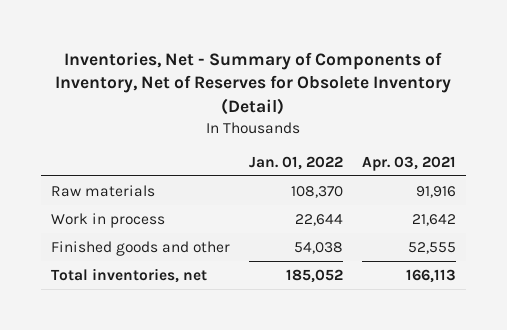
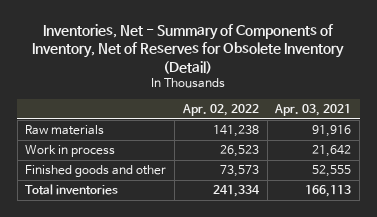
- | Jan. 01, 2022 | Apr. 03, 2021
+ | Apr. 02, 2022 | Apr. 03, 2021
- Total inventories, net | 185,052 | 166,113
+ Total inventories | 241,334 | 166,113

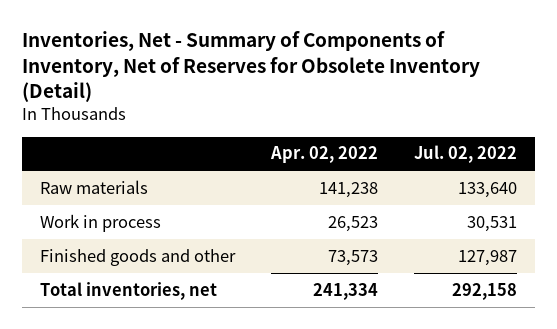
- | Apr. 02, 2022 | Apr. 03, 2021
+ | Apr. 02, 2022 | Jul. 02, 2022
- Total inventories | 241,334 | 166,113
+ Total inventories, net | 241,334 | 292,158

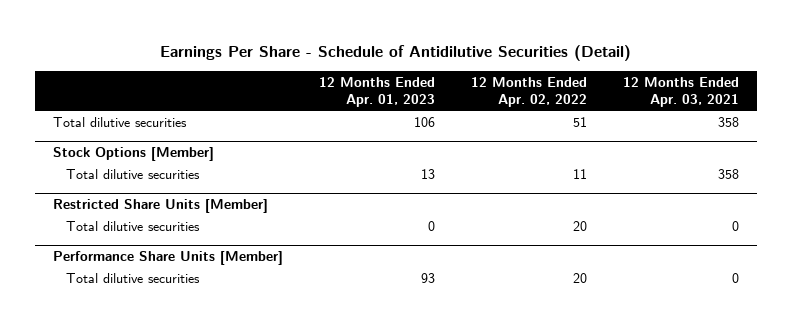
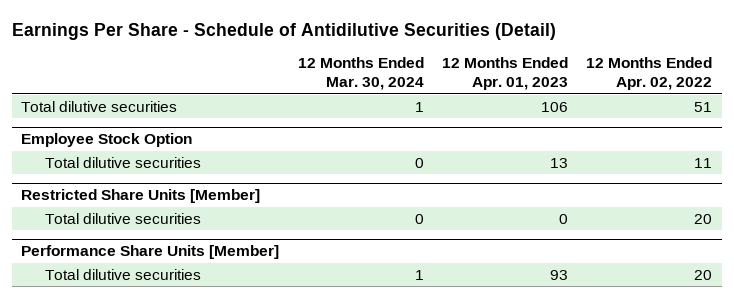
- | 12 Months Ended Apr. 01, 2023 | 12 Months Ended Apr. 02, 2022 | 12 Months Ended Apr. 03, 2021
+ | 12 Months Ended Mar. 30, 2024 | 12 Months Ended Apr. 01, 2023 | 12 Months Ended Apr. 02, 2022
- Stock Options [Member]
+ Employee Stock Option

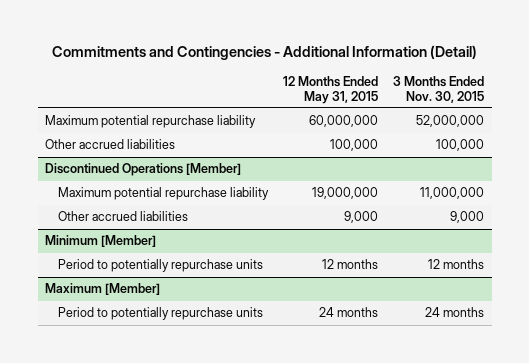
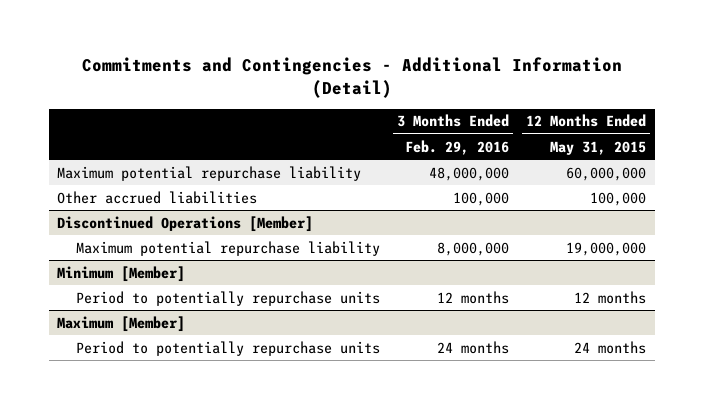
- | 12 Months Ended May 31, 2015 | 3 Months Ended Nov. 30, 2015
+ | 3 Months Ended Feb. 29, 2016 | 12 Months Ended May 31, 2015
@ Discontinued Operations [Member]
- Other accrued liabilities | 9,000 | 9,000

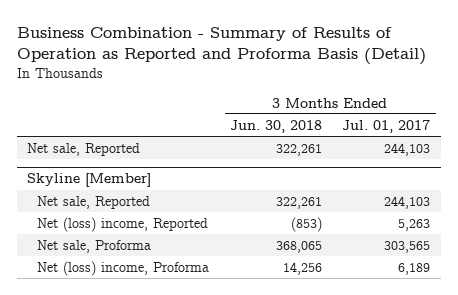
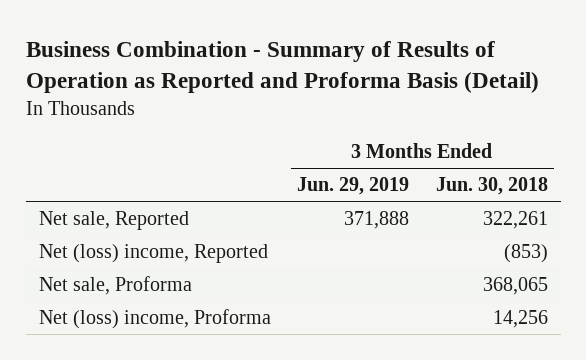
- | 3 Months Ended Jun. 30, 2018 | 3 Months Ended Jul. 01, 2017
+ | 3 Months Ended Jun. 29, 2019 | 3 Months Ended Jun. 30, 2018
- Skyline [Member]
- Net sale, Reported | 322,261 | 244,103

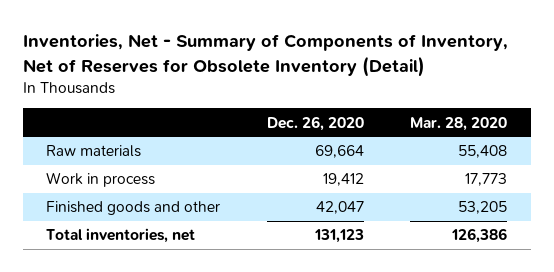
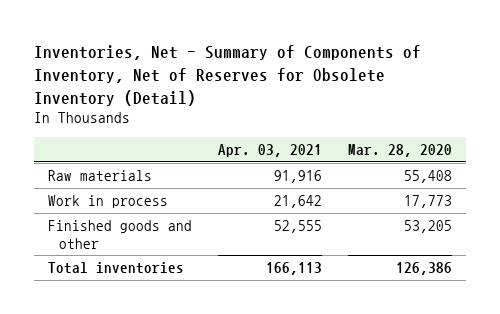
- | Dec. 26, 2020 | Mar. 28, 2020
+ | Apr. 03, 2021 | Mar. 28, 2020
- Total inventories, net | 131,123 | 126,386
+ Total inventories | 166,113 | 126,386

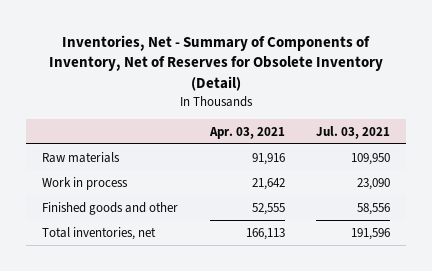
- | Apr. 03, 2021 | Mar. 28, 2020
+ | Apr. 03, 2021 | Jul. 03, 2021
- Total inventories | 166,113 | 126,386
+ Total inventories, net | 166,113 | 191,596

